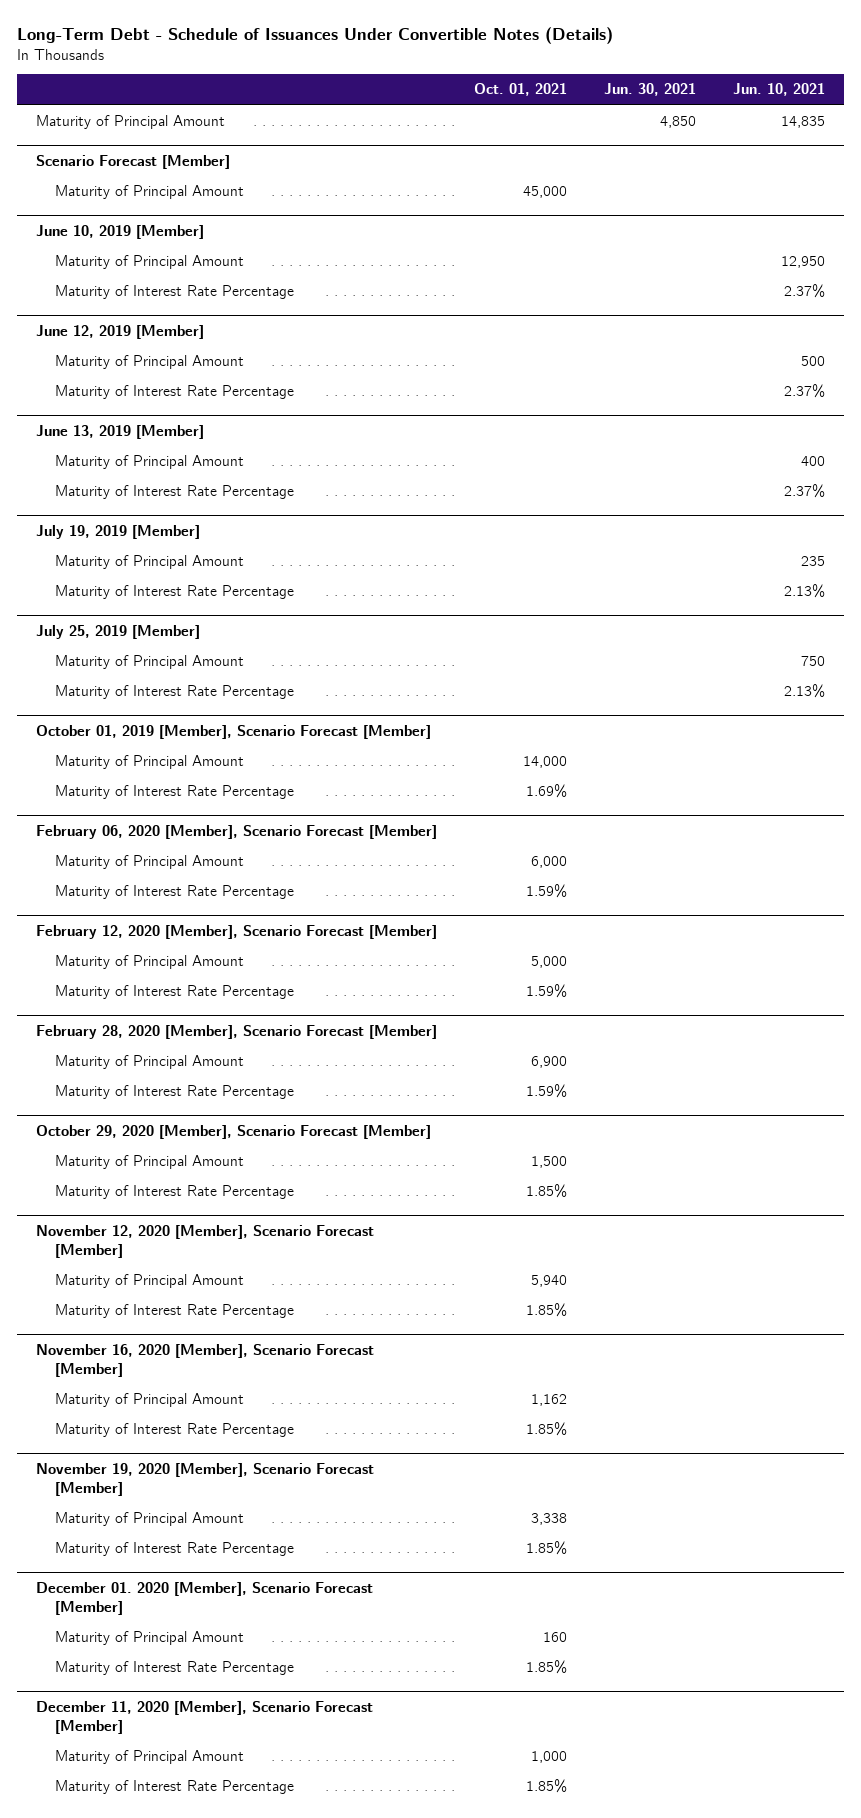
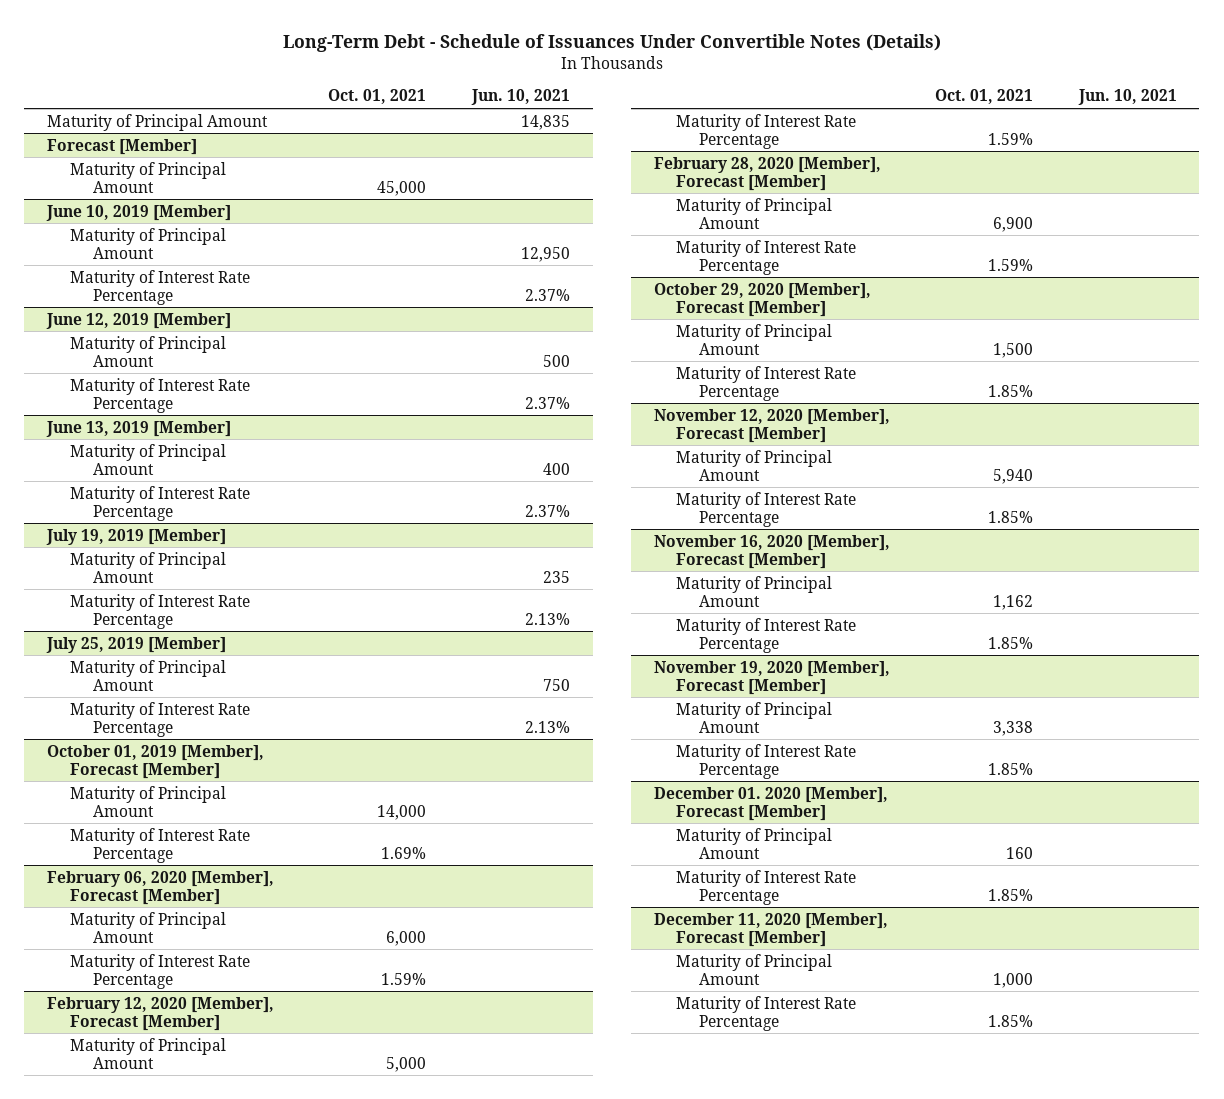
- | Oct. 01, 2021 | Jun. 30, 2021 | Jun. 10, 2021
+ | Oct. 01, 2021 | Jun. 10, 2021
- Scenario Forecast [Member]
+ Forecast [Member]
- October 01, 2019 [Member], Scenario Forecast [Member]
+ October 01, 2019 [Member], Forecast [Member]
- February 06, 2020 [Member], Scenario Forecast [Member]
+ February 06, 2020 [Member], Forecast [Member]
- February 12, 2020 [Member], Scenario Forecast [Member]
+ February 12, 2020 [Member], Forecast [Member]
- February 28, 2020 [Member], Scenario Forecast [Member]
+ February 28, 2020 [Member], Forecast [Member]
- October 29, 2020 [Member], Scenario Forecast [Member]
+ October 29, 2020 [Member], Forecast [Member]
- November 12, 2020 [Member], Scenario Forecast [Member]
+ November 12, 2020 [Member], Forecast [Member]
- November 16, 2020 [Member], Scenario Forecast [Member]
+ November 16, 2020 [Member], Forecast [Member]
- November 19, 2020 [Member], Scenario Forecast [Member]
+ November 19, 2020 [Member], Forecast [Member]
- December 01. 2020 [Member], Scenario Forecast [Member]
+ December 01. 2020 [Member], Forecast [Member]
- December 11, 2020 [Member], Scenario Forecast [Member]
+ December 11, 2020 [Member], Forecast [Member]

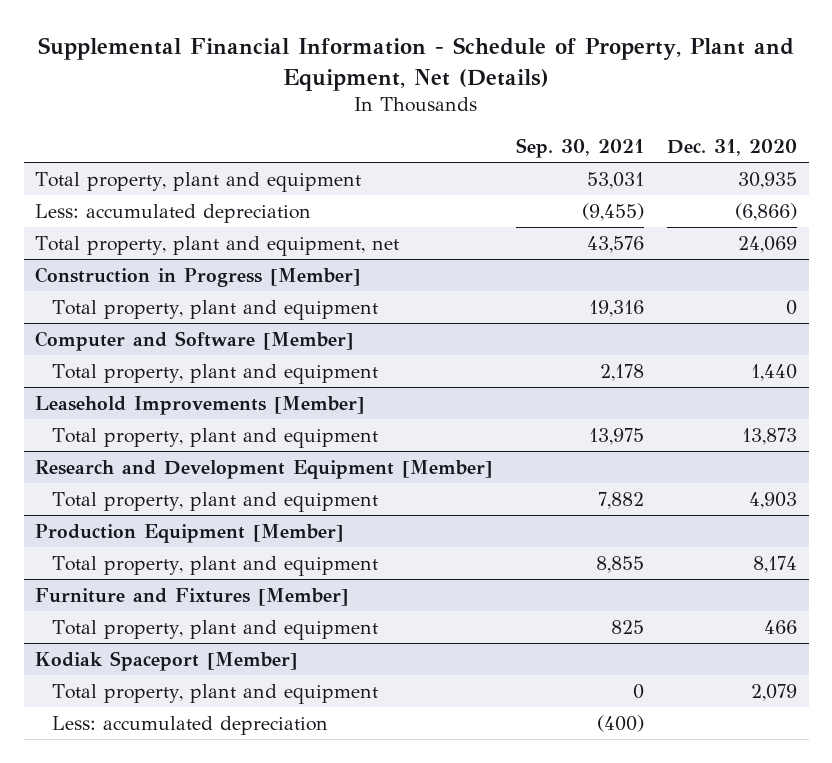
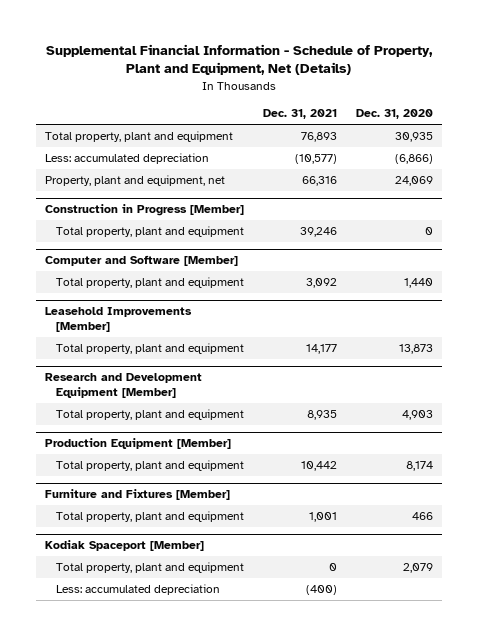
- | Sep. 30, 2021 | Dec. 31, 2020
+ | Dec. 31, 2021 | Dec. 31, 2020
- Total property, plant and equipment, net | 43,576 | 24,069
+ Property, plant and equipment, net | 66,316 | 24,069

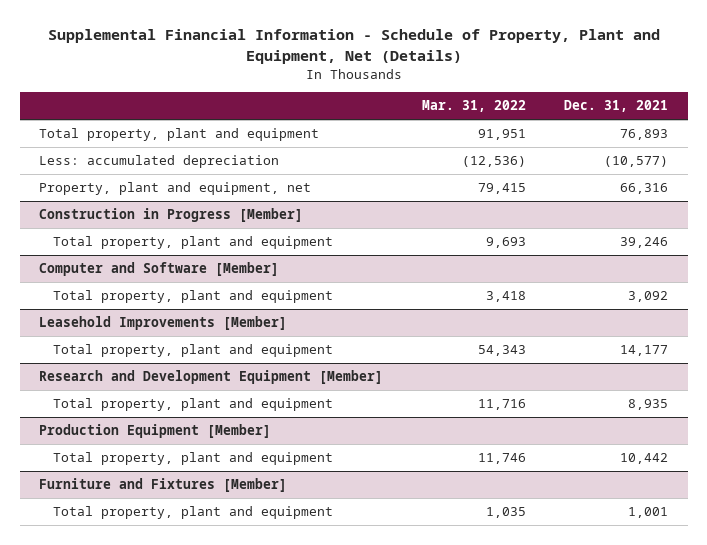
- | Dec. 31, 2021 | Dec. 31, 2020
+ | Mar. 31, 2022 | Dec. 31, 2021
- Kodiak Spaceport [Member]
- Total property, plant and equipment | 0 | 2,079
- Less: accumulated depreciation | (400) |

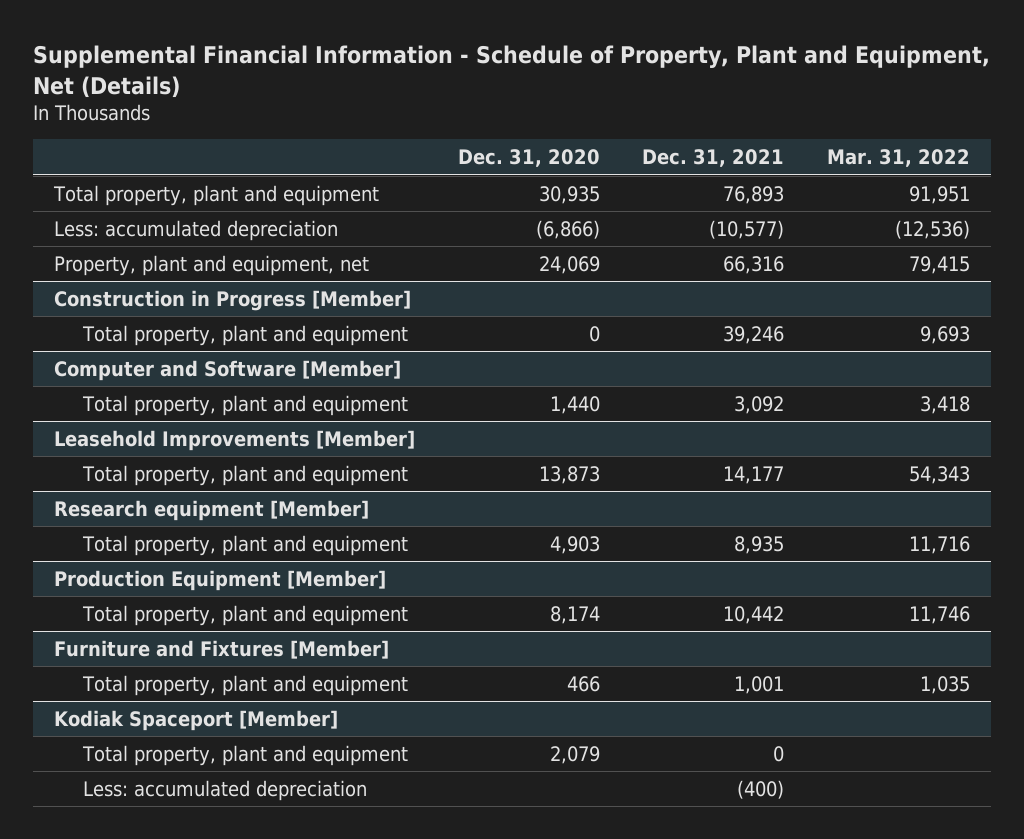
- | Mar. 31, 2022 | Dec. 31, 2021
+ | Dec. 31, 2020 | Dec. 31, 2021 | Mar. 31, 2022
- Research and Development Equipment [Member]
+ Research equipment [Member]
+ Kodiak Spaceport [Member]
+ Total property, plant and equipment | 2,079 | 0 |
+ Less: accumulated depreciation | | (400) |

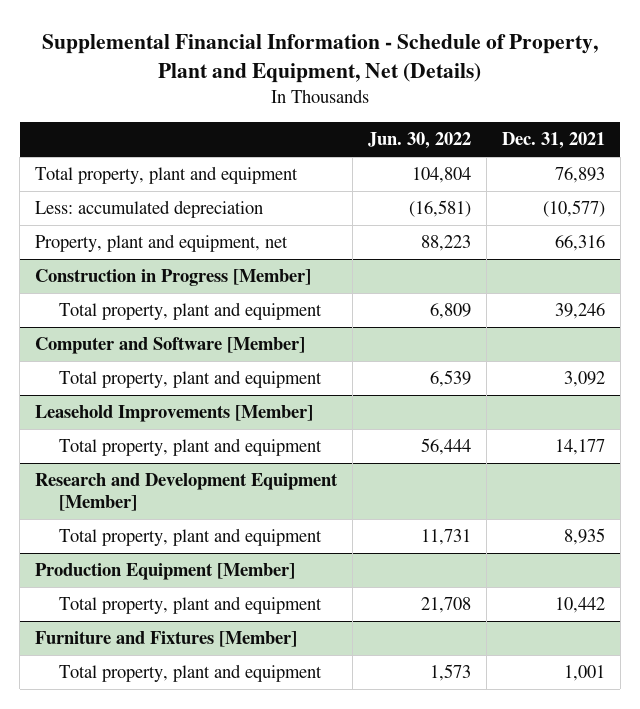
- | Dec. 31, 2020 | Dec. 31, 2021 | Mar. 31, 2022
+ | Jun. 30, 2022 | Dec. 31, 2021
- Research equipment [Member]
+ Research and Development Equipment [Member]
- Kodiak Spaceport [Member]
- Total property, plant and equipment | 2,079 | 0 |
- Less: accumulated depreciation | | (400) |

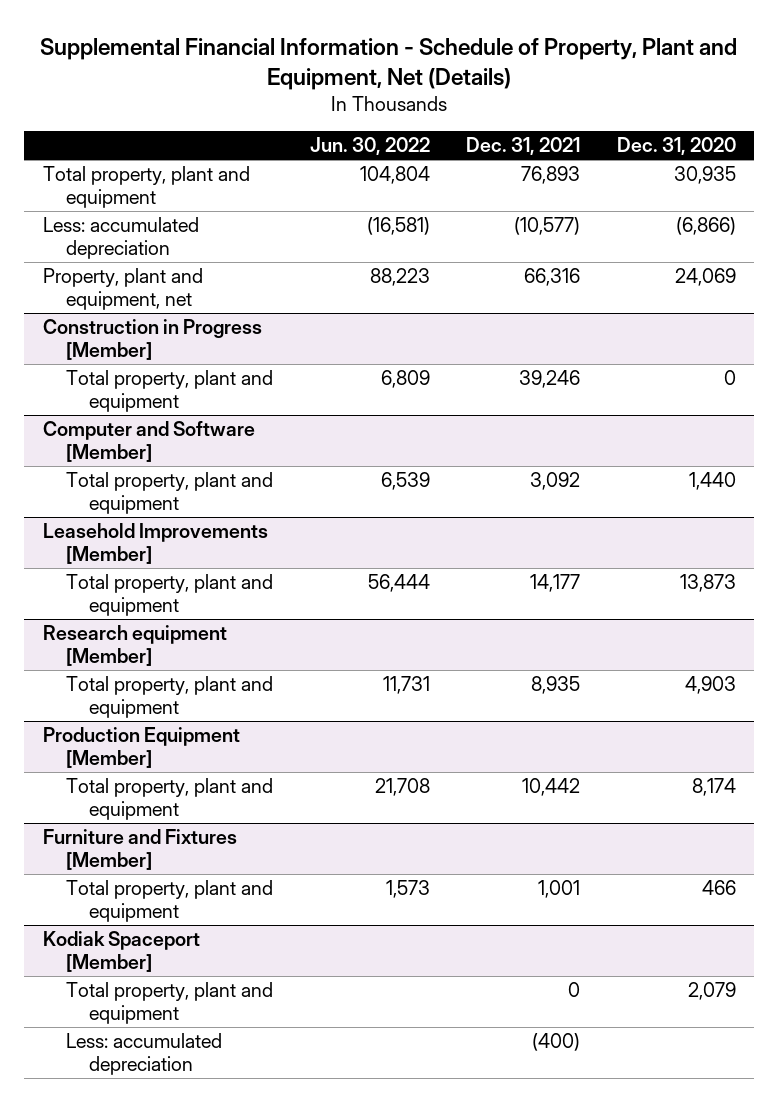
- | Jun. 30, 2022 | Dec. 31, 2021
+ | Jun. 30, 2022 | Dec. 31, 2021 | Dec. 31, 2020
- Research and Development Equipment [Member]
+ Research equipment [Member]
+ Kodiak Spaceport [Member]
+ Total property, plant and equipment | | 0 | 2,079
+ Less: accumulated depreciation | | (400) |

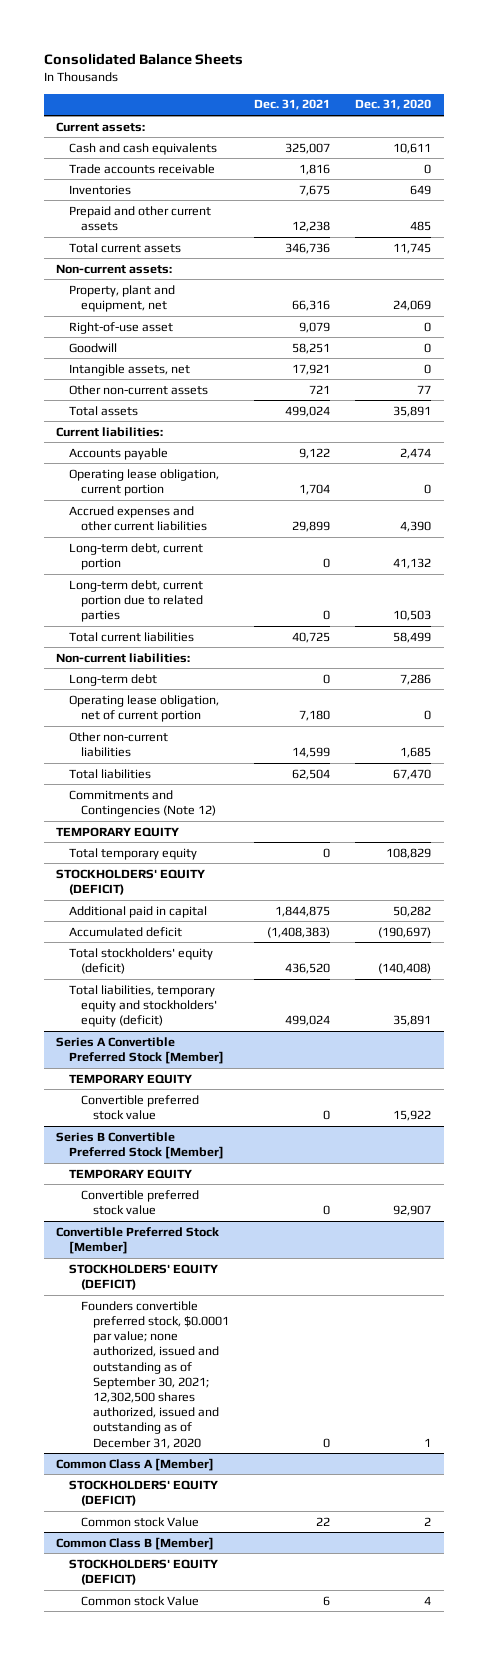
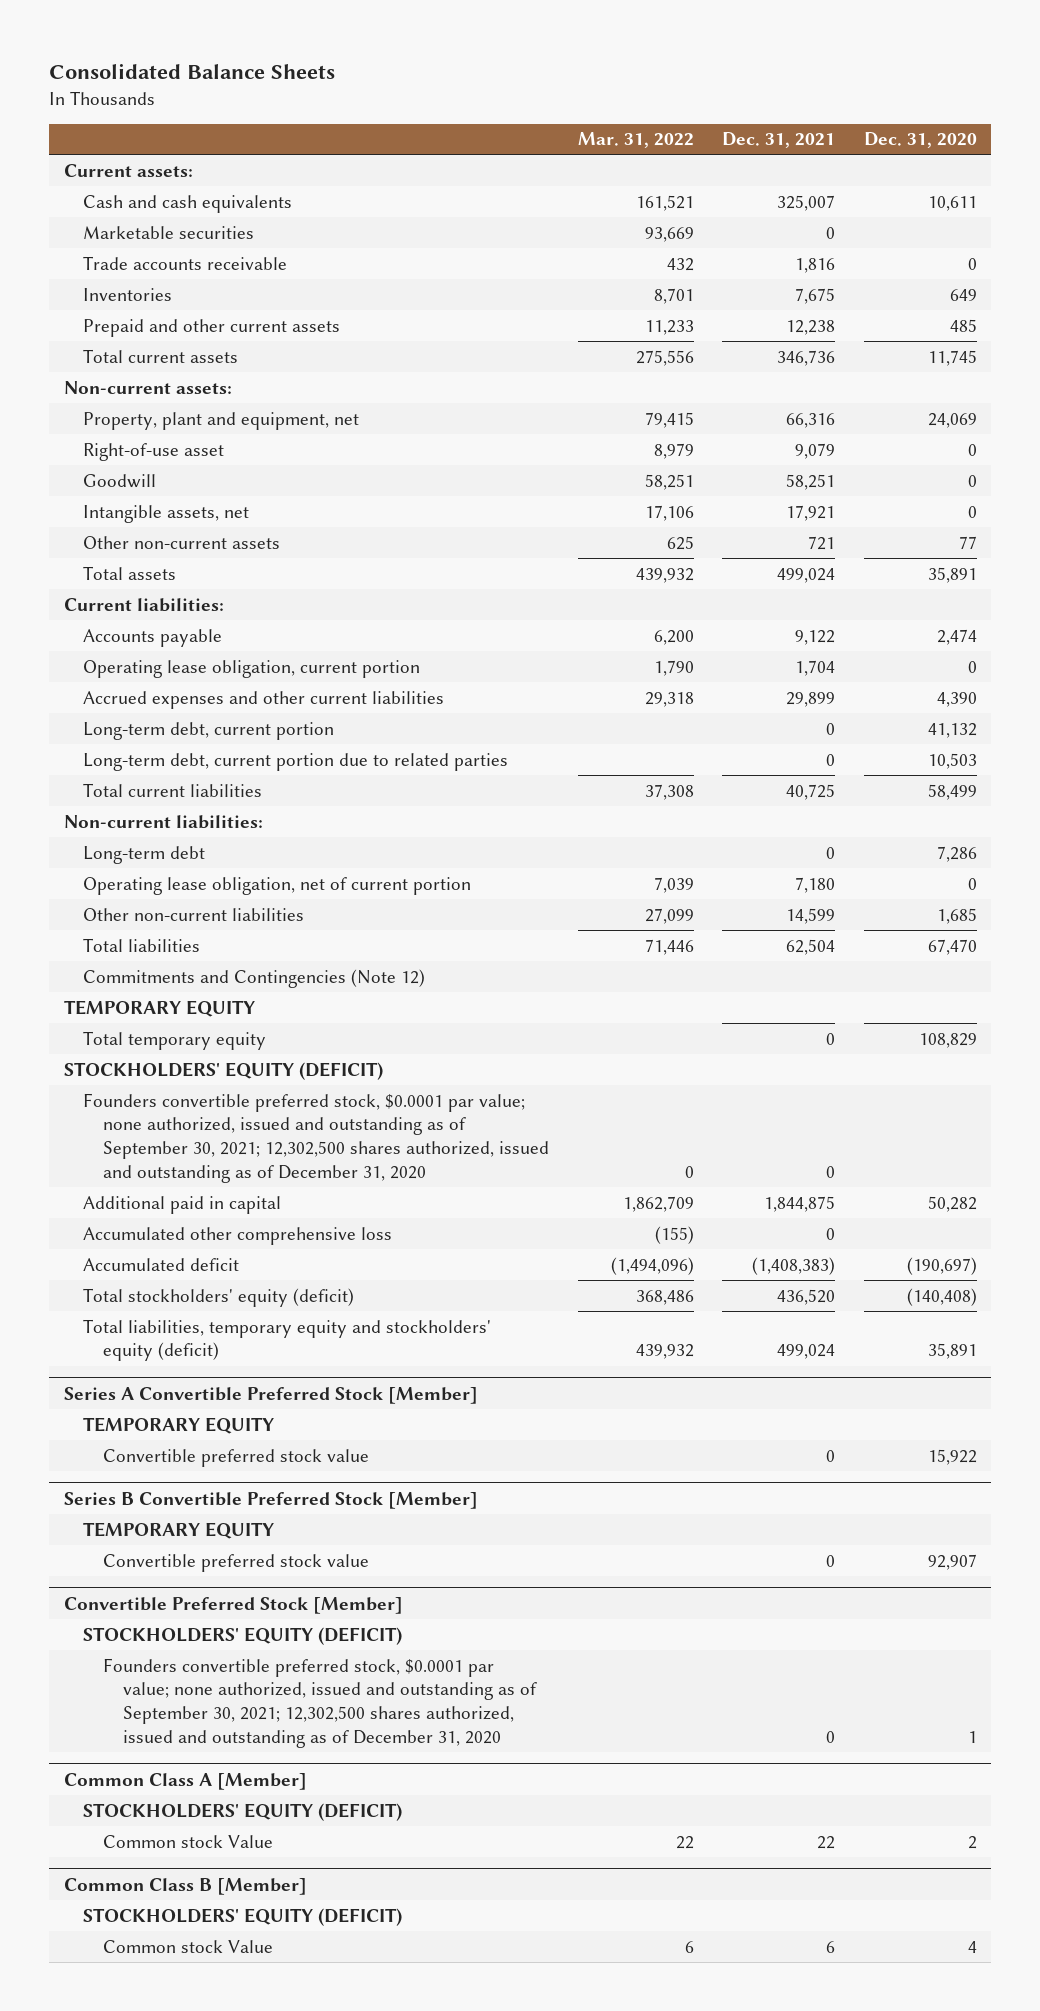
- | Dec. 31, 2021 | Dec. 31, 2020
+ | Mar. 31, 2022 | Dec. 31, 2021 | Dec. 31, 2020
+ Marketable securities | 93,669 | 0 |
+ Founders convertible preferred stock, $0.0001 par value; none authorized, issued and outstanding as of September 30, 2021; 12,302,500 shares authorized, issued and outstanding as of December 31, 2020 | 0 | 0 |
+ Accumulated other comprehensive loss | (155) | 0 |

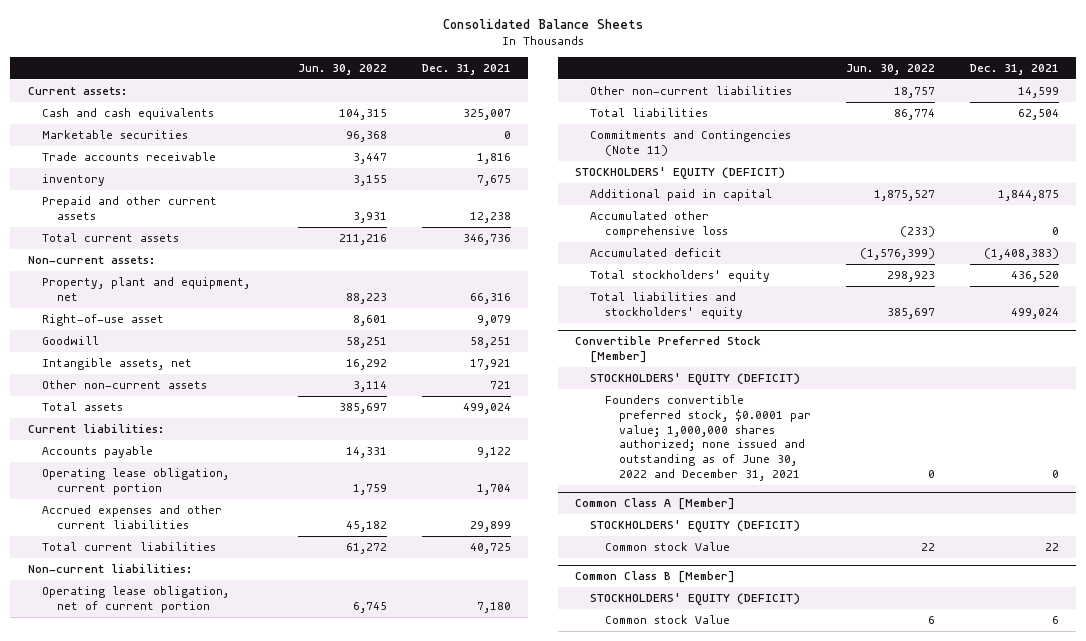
- | Mar. 31, 2022 | Dec. 31, 2021 | Dec. 31, 2020
+ | Jun. 30, 2022 | Dec. 31, 2021
- Inventories | 8,701 | 7,675 | 649
+ inventory | 3,155 | 7,675
- Long-term debt, current portion | | 0 | 41,132
- Long-term debt, current portion due to related parties | | 0 | 10,503
- Long-term debt | | 0 | 7,286
- Commitments and Contingencies (Note 12)
- TEMPORARY EQUITY
- Total temporary equity | | 0 | 108,829
+ Commitments and Contingencies (Note 11)
- Founders convertible preferred stock, $0.0001 par value; none authorized, issued and outstanding as of September 30, 2021; 12,302,500 shares authorized, issued and outstanding as of December 31, 2020 | 0 | 0 |
- Total stockholders' equity (deficit) | 368,486 | 436,520 | (140,408)
- Total liabilities, temporary equity and stockholders' equity (deficit) | 439,932 | 499,024 | 35,891
- Series A Convertible Preferred Stock [Member]
- TEMPORARY EQUITY
- Convertible preferred stock value | | 0 | 15,922
- Series B Convertible Preferred Stock [Member]
- TEMPORARY EQUITY
- Convertible preferred stock value | | 0 | 92,907
+ Total stockholders' equity | 298,923 | 436,520
+ Total liabilities and stockholders' equity | 385,697 | 499,024
@ Convertible Preferred Stock [Member]
- Founders convertible preferred stock, $0.0001 par value; none authorized, issued and outstanding as of September 30, 2021; 12,302,500 shares authorized, issued and outstanding as of December 31, 2020 | | 0 | 1
+ Founders convertible preferred stock, $0.0001 par value; 1,000,000 shares authorized; none issued and outstanding as of June 30, 2022 and December 31, 2021 | 0 | 0

